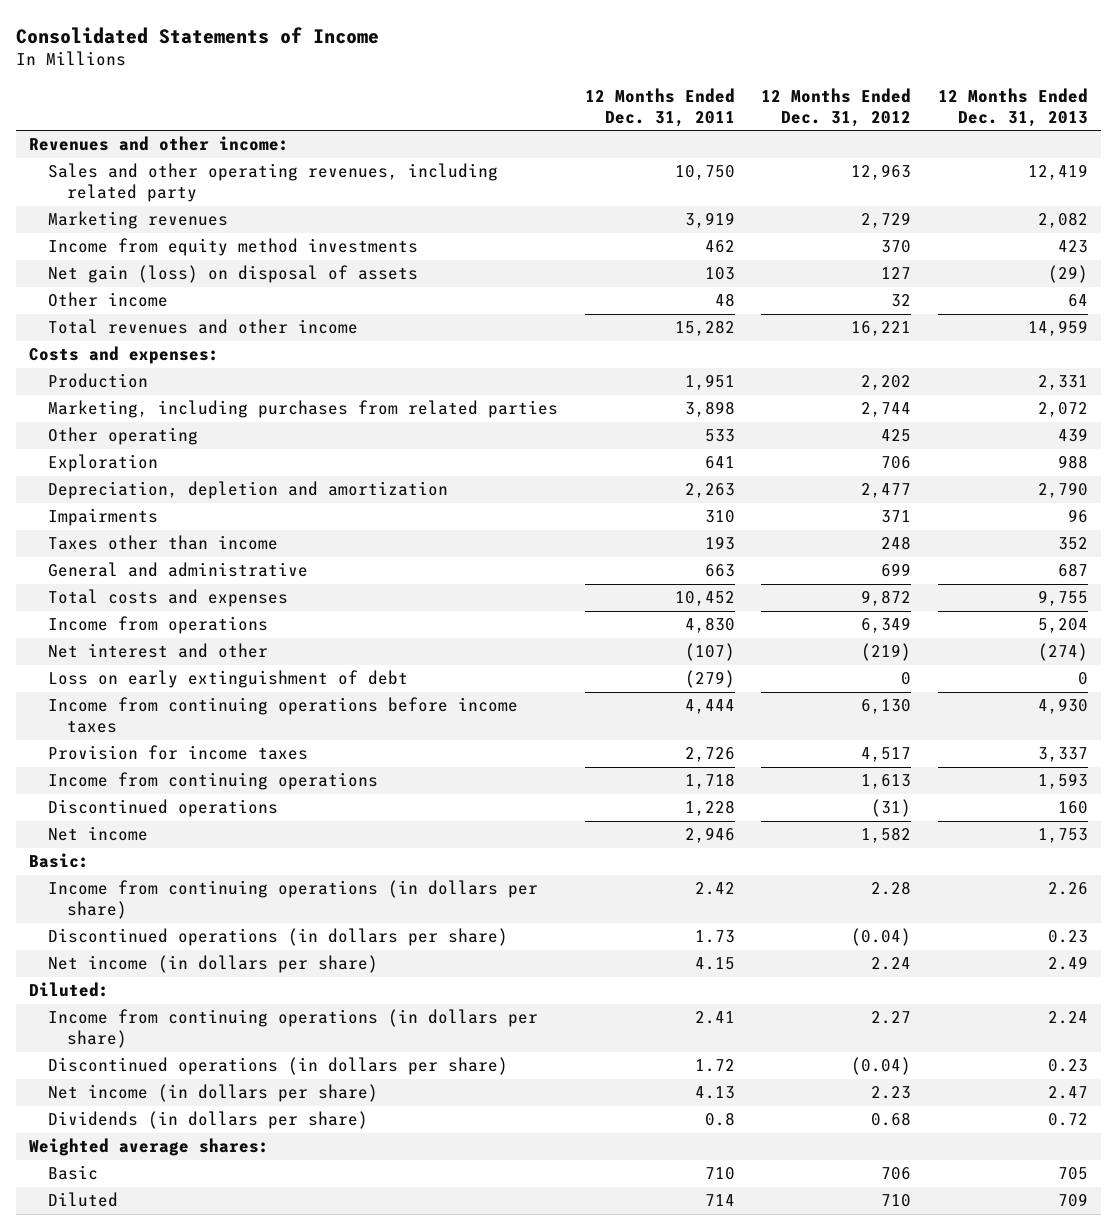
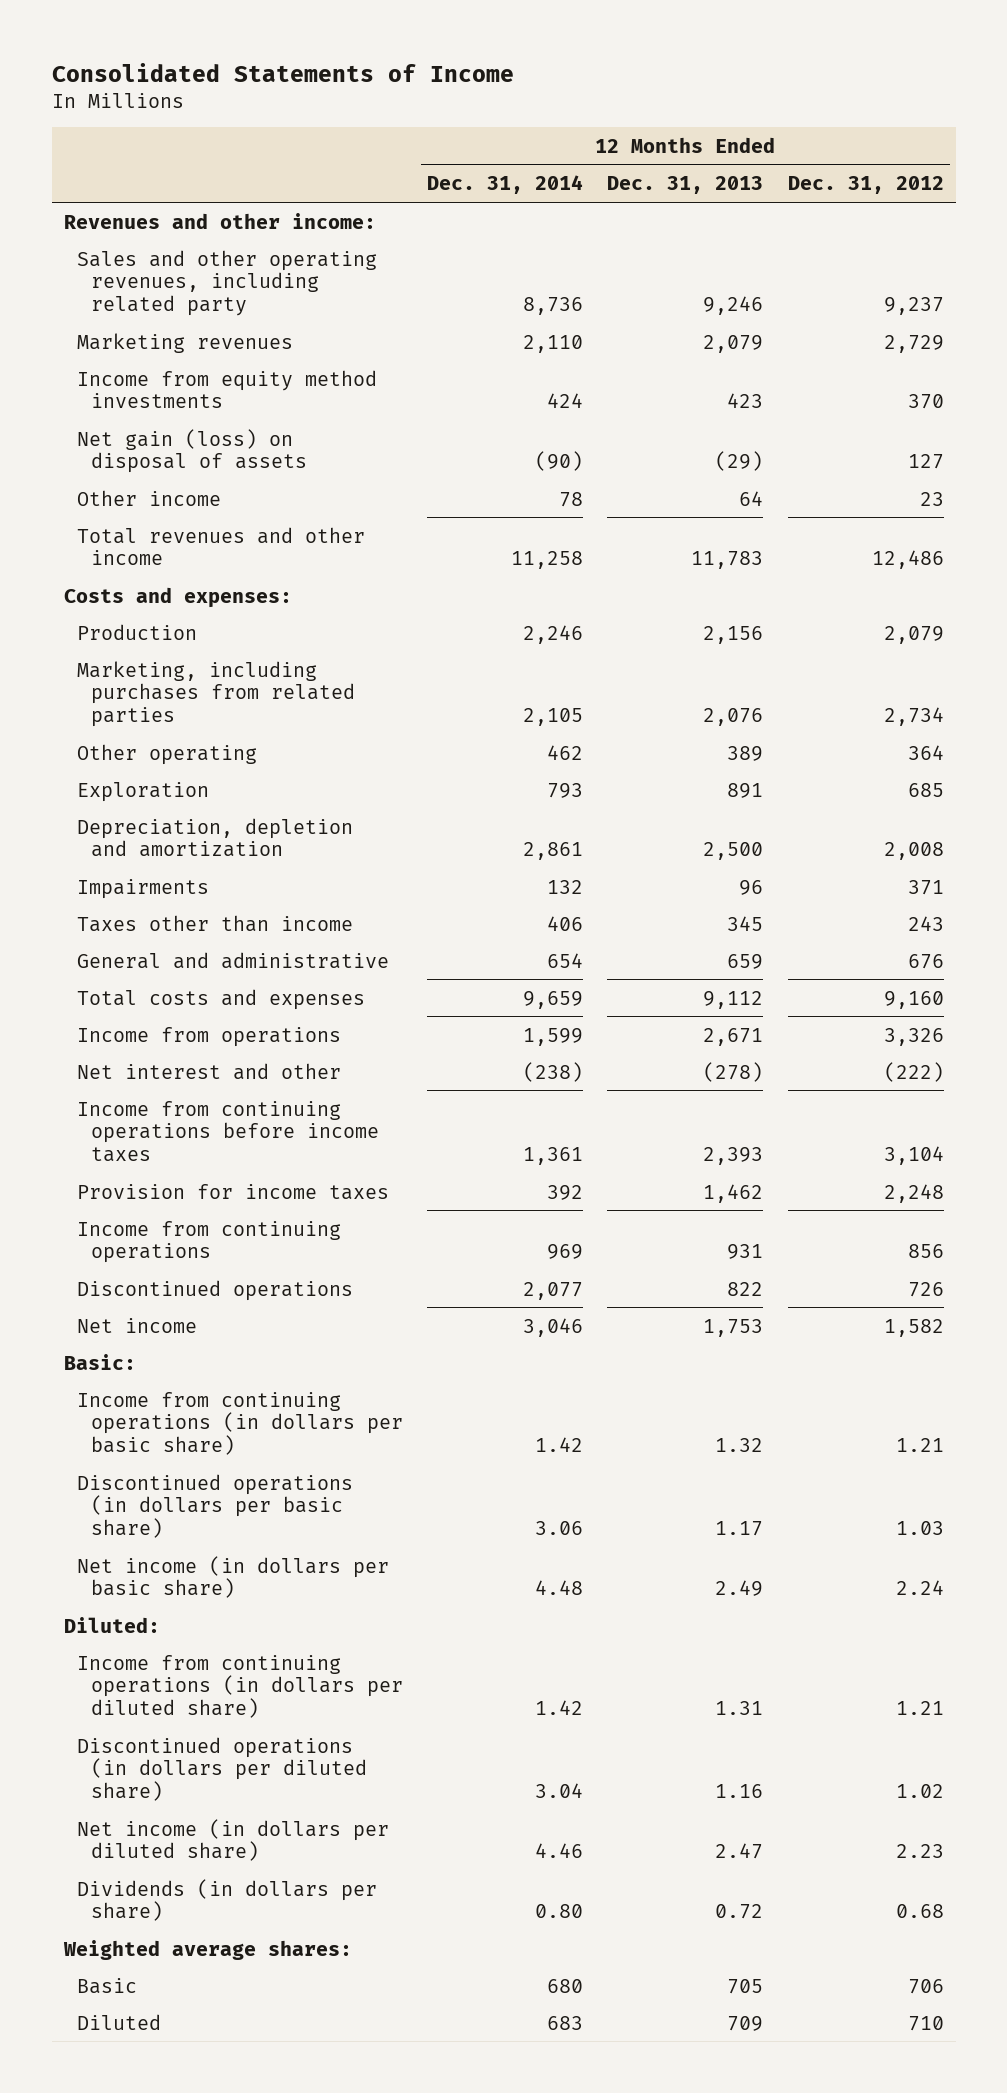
- | 12 Months Ended Dec. 31, 2011 | 12 Months Ended Dec. 31, 2012 | 12 Months Ended Dec. 31, 2013
+ | 12 Months Ended Dec. 31, 2014 | 12 Months Ended Dec. 31, 2013 | 12 Months Ended Dec. 31, 2012
- Sales and other operating revenues, including related party | 10,750 | 12,963 | 12,419
- Marketing revenues | 3,919 | 2,729 | 2,082
+ Sales and other operating revenues, including related party | 8,736 | 9,246 | 9,237
+ Marketing revenues | 2,110 | 2,079 | 2,729
- Other income | 48 | 32 | 64
- Total revenues and other income | 15,282 | 16,221 | 14,959
+ Other income | 78 | 64 | 23
+ Total revenues and other income | 11,258 | 11,783 | 12,486
- Production | 1,951 | 2,202 | 2,331
- Marketing, including purchases from related parties | 3,898 | 2,744 | 2,072
- Other operating | 533 | 425 | 439
- Exploration | 641 | 706 | 988
- Depreciation, depletion and amortization | 2,263 | 2,477 | 2,790
+ Production | 2,246 | 2,156 | 2,079
+ Marketing, including purchases from related parties | 2,105 | 2,076 | 2,734
+ Other operating | 462 | 389 | 364
+ Exploration | 793 | 891 | 685
+ Depreciation, depletion and amortization | 2,861 | 2,500 | 2,008
- Taxes other than income | 193 | 248 | 352
- General and administrative | 663 | 699 | 687
- Total costs and expenses | 10,452 | 9,872 | 9,755
- Income from operations | 4,830 | 6,349 | 5,204
- Net interest and other | (107) | (219) | (274)
- Loss on early extinguishment of debt | (279) | 0 | 0
- Income from continuing operations before income taxes | 4,444 | 6,130 | 4,930
- Provision for income taxes | 2,726 | 4,517 | 3,337
- Income from continuing operations | 1,718 | 1,613 | 1,593
- Discontinued operations | 1,228 | (31) | 160
+ Taxes other than income | 406 | 345 | 243
+ General and administrative | 654 | 659 | 676
+ Total costs and expenses | 9,659 | 9,112 | 9,160
+ Income from operations | 1,599 | 2,671 | 3,326
+ Net interest and other | (238) | (278) | (222)
+ Income from continuing operations before income taxes | 1,361 | 2,393 | 3,104
+ Provision for income taxes | 392 | 1,462 | 2,248
+ Income from continuing operations | 969 | 931 | 856
+ Discontinued operations | 2,077 | 822 | 726
- Income from continuing operations (in dollars per share) | 2.42 | 2.28 | 2.26
- Discontinued operations (in dollars per share) | 1.73 | (0.04) | 0.23
- Net income (in dollars per share) | 4.15 | 2.24 | 2.49
+ Income from continuing operations (in dollars per basic share) | 1.42 | 1.32 | 1.21
+ Discontinued operations (in dollars per basic share) | 3.06 | 1.17 | 1.03
+ Net income (in dollars per basic share) | 4.48 | 2.49 | 2.24
- Income from continuing operations (in dollars per share) | 2.41 | 2.27 | 2.24
- Discontinued operations (in dollars per share) | 1.72 | (0.04) | 0.23
- Net income (in dollars per share) | 4.13 | 2.23 | 2.47
+ Income from continuing operations (in dollars per diluted share) | 1.42 | 1.31 | 1.21
+ Discontinued operations (in dollars per diluted share) | 3.04 | 1.16 | 1.02
+ Net income (in dollars per diluted share) | 4.46 | 2.47 | 2.23

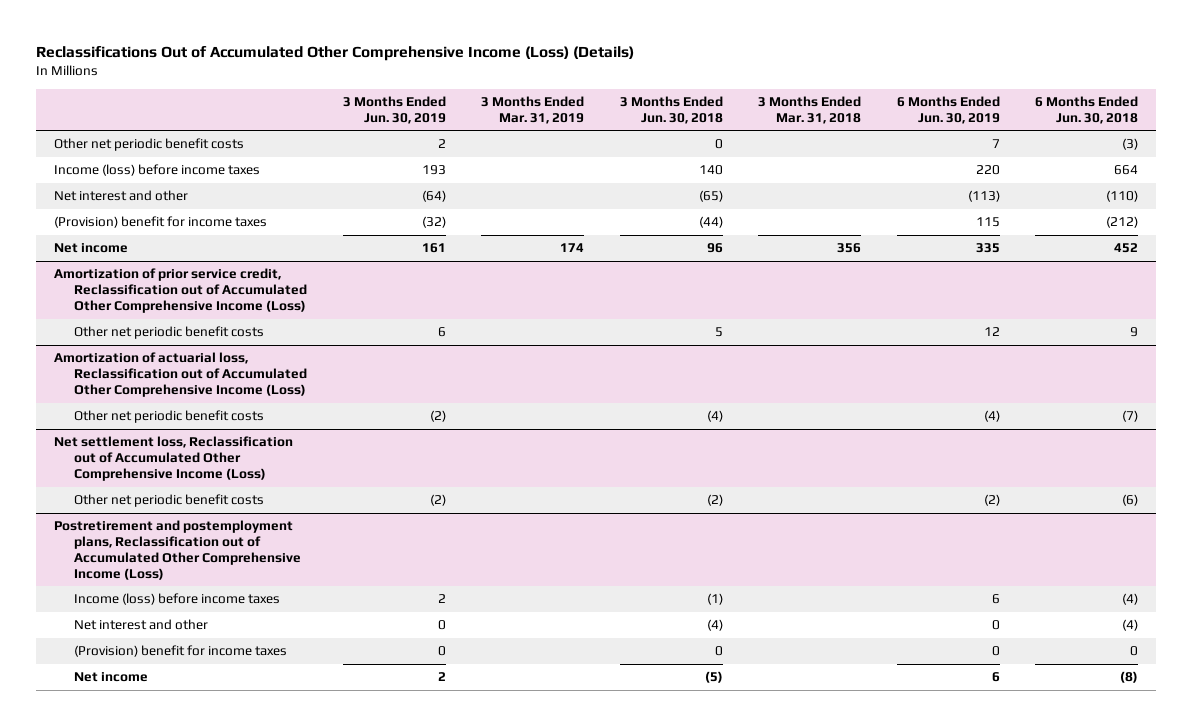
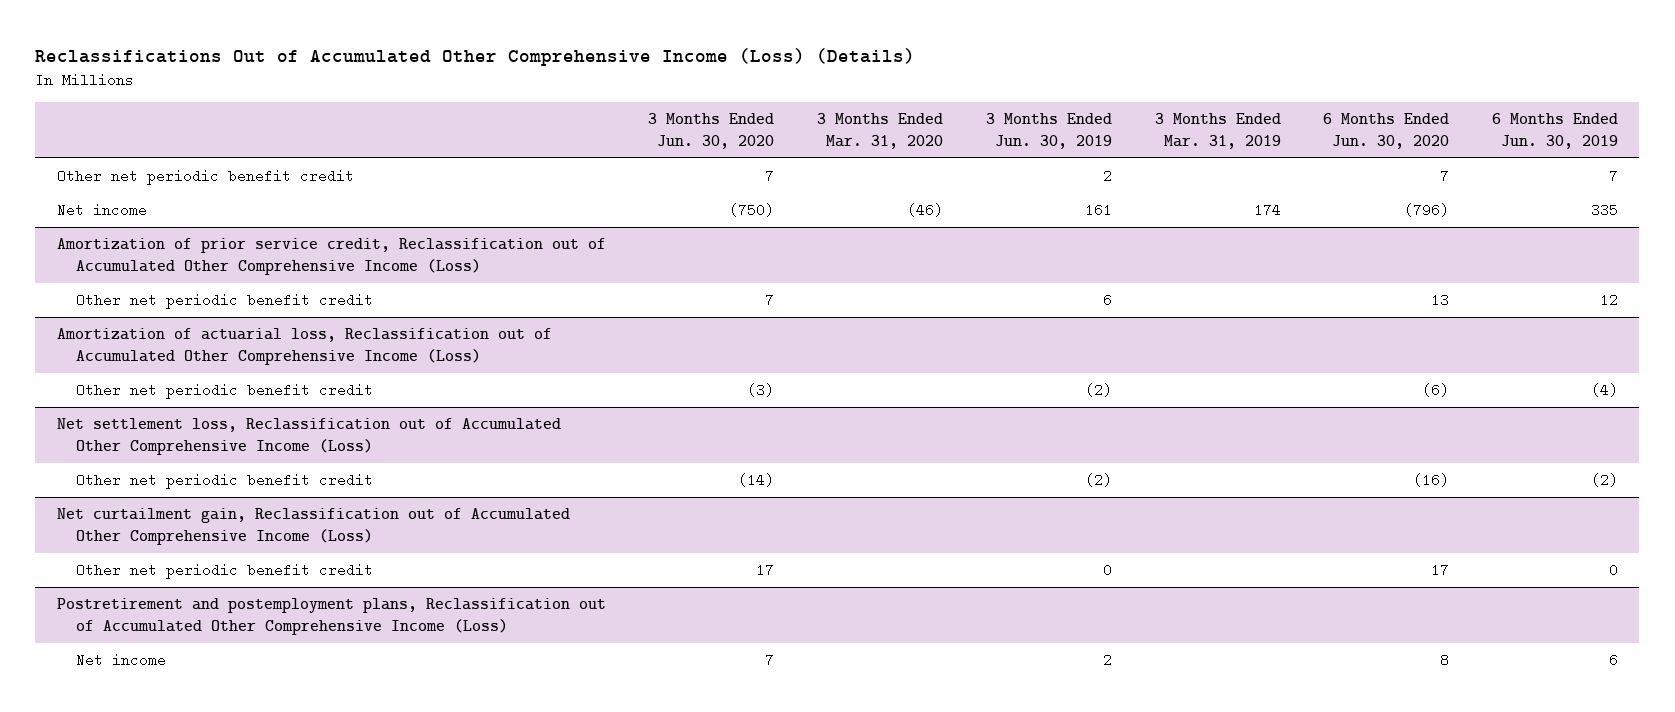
- | 3 Months Ended Jun. 30, 2019 | 3 Months Ended Mar. 31, 2019 | 3 Months Ended Jun. 30, 2018 | 3 Months Ended Mar. 31, 2018 | 6 Months Ended Jun. 30, 2019 | 6 Months Ended Jun. 30, 2018
+ | 3 Months Ended Jun. 30, 2020 | 3 Months Ended Mar. 31, 2020 | 3 Months Ended Jun. 30, 2019 | 3 Months Ended Mar. 31, 2019 | 6 Months Ended Jun. 30, 2020 | 6 Months Ended Jun. 30, 2019
- Other net periodic benefit costs | 2 | | 0 | | 7 | (3)
- Income (loss) before income taxes | 193 | | 140 | | 220 | 664
- Net interest and other | (64) | | (65) | | (113) | (110)
- (Provision) benefit for income taxes | (32) | | (44) | | 115 | (212)
+ Other net periodic benefit credit | 7 | | 2 | | 7 | 7
@ Amortization of prior service credit, Reclassification out of Accumulated Other Comprehensive Income (Loss)
- Other net periodic benefit costs | 6 | | 5 | | 12 | 9
+ Other net periodic benefit credit | 7 | | 6 | | 13 | 12
@ Amortization of actuarial loss, Reclassification out of Accumulated Other Comprehensive Income (Loss)
- Other net periodic benefit costs | (2) | | (4) | | (4) | (7)
+ Other net periodic benefit credit | (3) | | (2) | | (6) | (4)
@ Net settlement loss, Reclassification out of Accumulated Other Comprehensive Income (Loss)
- Other net periodic benefit costs | (2) | | (2) | | (2) | (6)
+ Other net periodic benefit credit | (14) | | (2) | | (16) | (2)
+ Net curtailment gain, Reclassification out of Accumulated Other Comprehensive Income (Loss)
+ Other net periodic benefit credit | 17 | | 0 | | 17 | 0
@ Postretirement and postemployment plans, Reclassification out of Accumulated Other Comprehensive Income (Loss)
- Income (loss) before income taxes | 2 | | (1) | | 6 | (4)
- Net interest and other | 0 | | (4) | | 0 | (4)
- (Provision) benefit for income taxes | 0 | | 0 | | 0 | 0

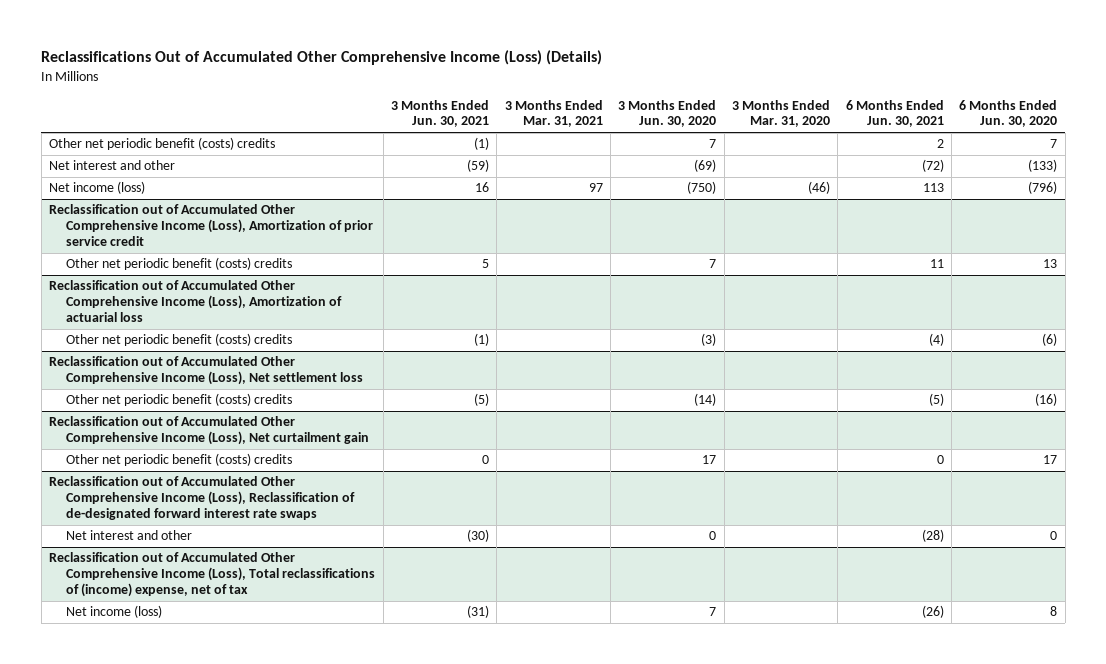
- | 3 Months Ended Jun. 30, 2020 | 3 Months Ended Mar. 31, 2020 | 3 Months Ended Jun. 30, 2019 | 3 Months Ended Mar. 31, 2019 | 6 Months Ended Jun. 30, 2020 | 6 Months Ended Jun. 30, 2019
+ | 3 Months Ended Jun. 30, 2021 | 3 Months Ended Mar. 31, 2021 | 3 Months Ended Jun. 30, 2020 | 3 Months Ended Mar. 31, 2020 | 6 Months Ended Jun. 30, 2021 | 6 Months Ended Jun. 30, 2020
- Other net periodic benefit credit | 7 | | 2 | | 7 | 7
- Net income | (750) | (46) | 161 | 174 | (796) | 335
- Amortization of prior service credit, Reclassification out of Accumulated Other Comprehensive Income (Loss)
- Other net periodic benefit credit | 7 | | 6 | | 13 | 12
- Amortization of actuarial loss, Reclassification out of Accumulated Other Comprehensive Income (Loss)
- Other net periodic benefit credit | (3) | | (2) | | (6) | (4)
- Net settlement loss, Reclassification out of Accumulated Other Comprehensive Income (Loss)
- Other net periodic benefit credit | (14) | | (2) | | (16) | (2)
- Net curtailment gain, Reclassification out of Accumulated Other Comprehensive Income (Loss)
- Other net periodic benefit credit | 17 | | 0 | | 17 | 0
- Postretirement and postemployment plans, Reclassification out of Accumulated Other Comprehensive Income (Loss)
- Net income | 7 | | 2 | | 8 | 6
+ Other net periodic benefit (costs) credits | (1) | | 7 | | 2 | 7
+ Net interest and other | (59) | | (69) | | (72) | (133)
+ Net income (loss) | 16 | 97 | (750) | (46) | 113 | (796)
+ Reclassification out of Accumulated Other Comprehensive Income (Loss), Amortization of prior service credit
+ Other net periodic benefit (costs) credits | 5 | | 7 | | 11 | 13
+ Reclassification out of Accumulated Other Comprehensive Income (Loss), Amortization of actuarial loss
+ Other net periodic benefit (costs) credits | (1) | | (3) | | (4) | (6)
+ Reclassification out of Accumulated Other Comprehensive Income (Loss), Net settlement loss
+ Other net periodic benefit (costs) credits | (5) | | (14) | | (5) | (16)
+ Reclassification out of Accumulated Other Comprehensive Income (Loss), Net curtailment gain
+ Other net periodic benefit (costs) credits | 0 | | 17 | | 0 | 17
+ Reclassification out of Accumulated Other Comprehensive Income (Loss), Reclassification of de-designated forward interest rate swaps
+ Net interest and other | (30) | | 0 | | (28) | 0
+ Reclassification out of Accumulated Other Comprehensive Income (Loss), Total reclassifications of (income) expense, net of tax
+ Net income (loss) | (31) | | 7 | | (26) | 8

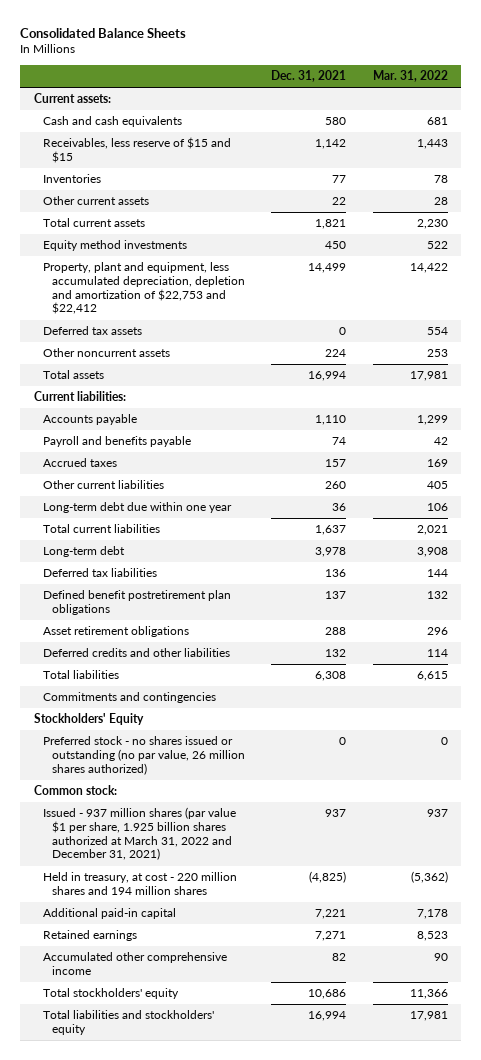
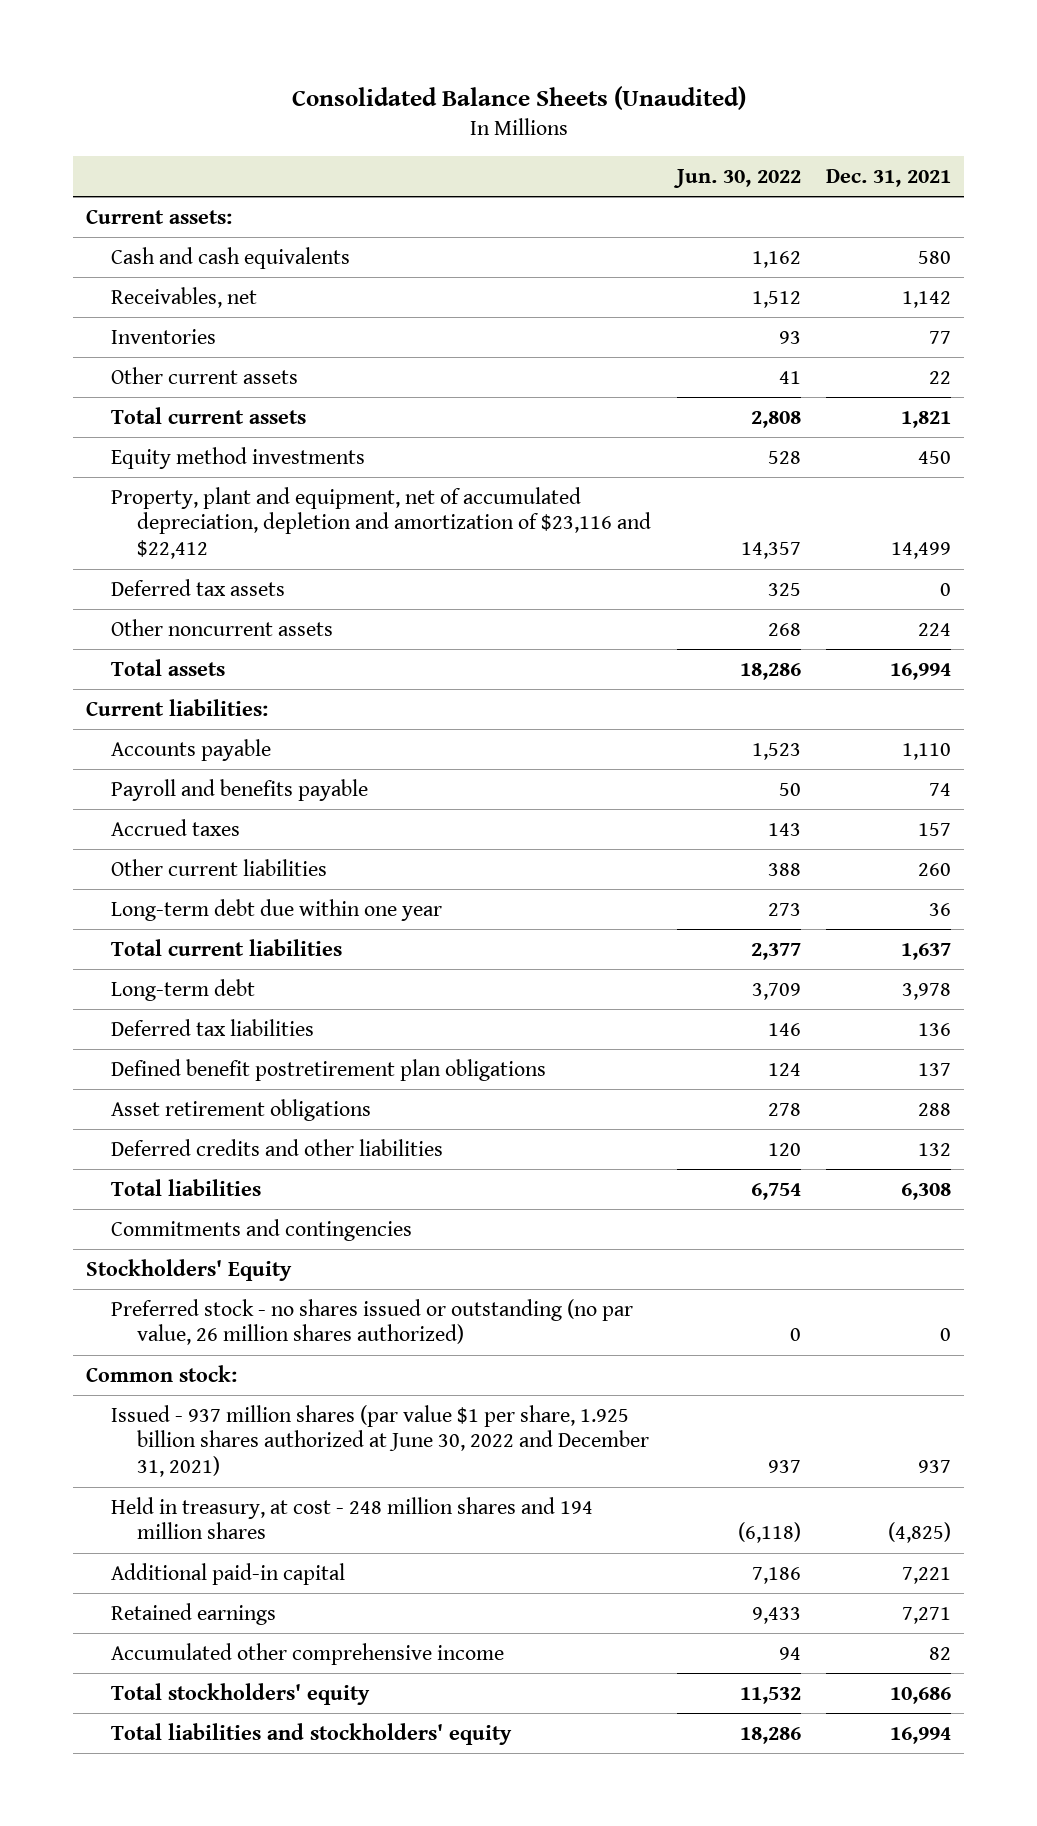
- Consolidated Balance Sheets
+ Consolidated Balance Sheets (Unaudited)
- | Dec. 31, 2021 | Mar. 31, 2022
+ | Jun. 30, 2022 | Dec. 31, 2021
- Receivables, less reserve of $15 and $15 | 1,142 | 1,443
+ Receivables, net | 1,512 | 1,142
- Property, plant and equipment, less accumulated depreciation, depletion and amortization of $22,753 and $22,412 | 14,499 | 14,422
+ Property, plant and equipment, net of accumulated depreciation, depletion and amortization of $23,116 and $22,412 | 14,357 | 14,499
- Issued - 937 million shares (par value $1 per share, 1.925 billion shares authorized at March 31, 2022 and December 31, 2021) | 937 | 937
- Held in treasury, at cost - 220 million shares and 194 million shares | (4,825) | (5,362)
+ Issued - 937 million shares (par value $1 per share, 1.925 billion shares authorized at June 30, 2022 and December 31, 2021) | 937 | 937
+ Held in treasury, at cost - 248 million shares and 194 million shares | (6,118) | (4,825)

